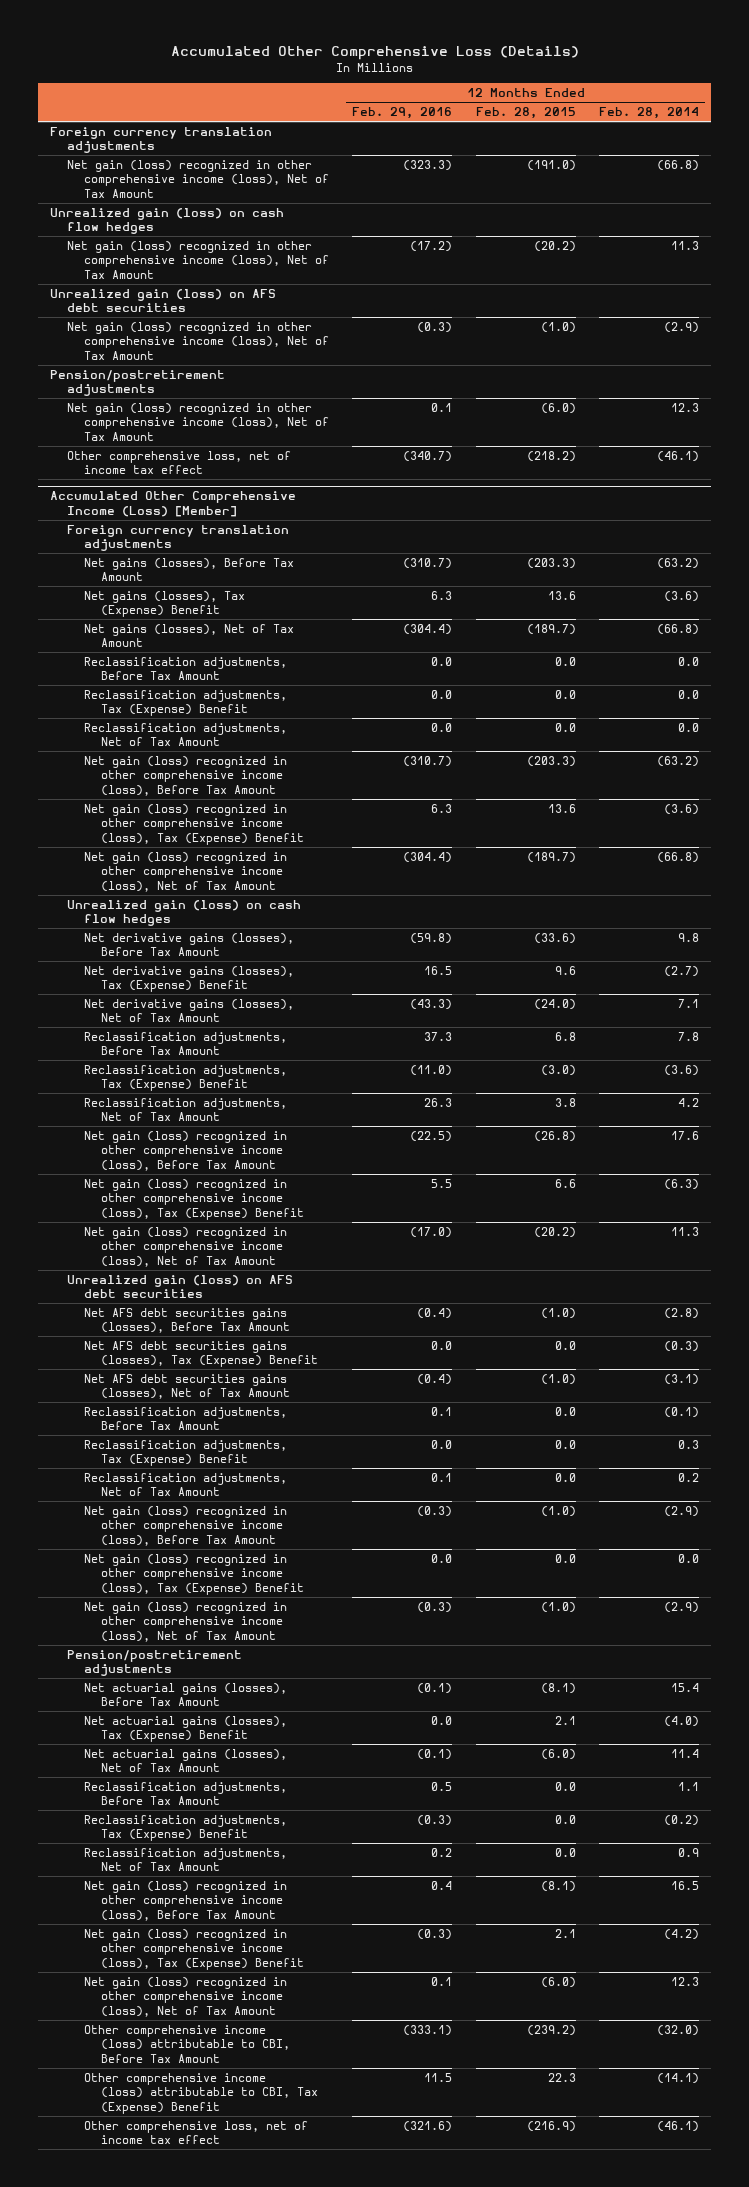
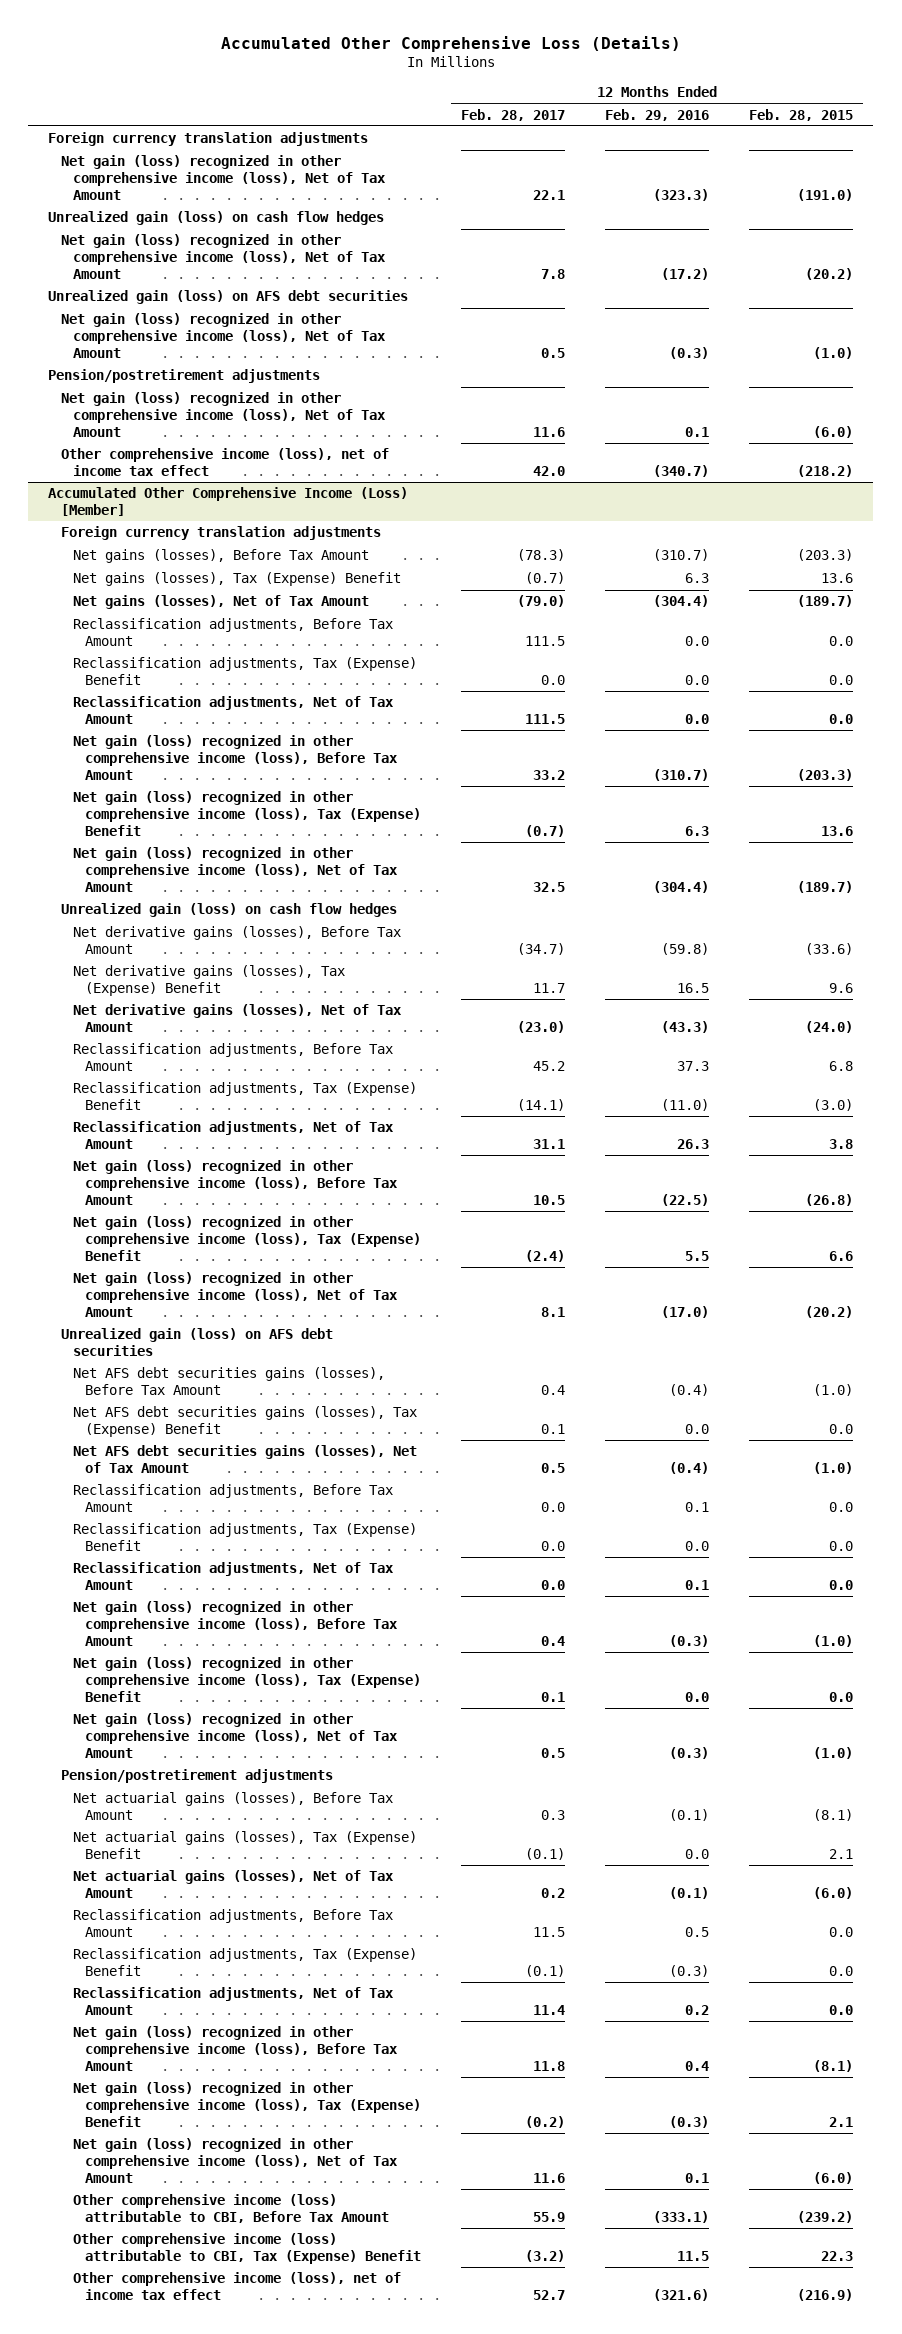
- | 12 Months Ended Feb. 29, 2016 | 12 Months Ended Feb. 28, 2015 | 12 Months Ended Feb. 28, 2014
+ | 12 Months Ended Feb. 28, 2017 | 12 Months Ended Feb. 29, 2016 | 12 Months Ended Feb. 28, 2015
- Other comprehensive loss, net of income tax effect | (340.7) | (218.2) | (46.1)
+ Other comprehensive income (loss), net of income tax effect | 42.0 | (340.7) | (218.2)
@ Accumulated Other Comprehensive Income (Loss) [Member]
- Other comprehensive loss, net of income tax effect | (321.6) | (216.9) | (46.1)
+ Other comprehensive income (loss), net of income tax effect | 52.7 | (321.6) | (216.9)

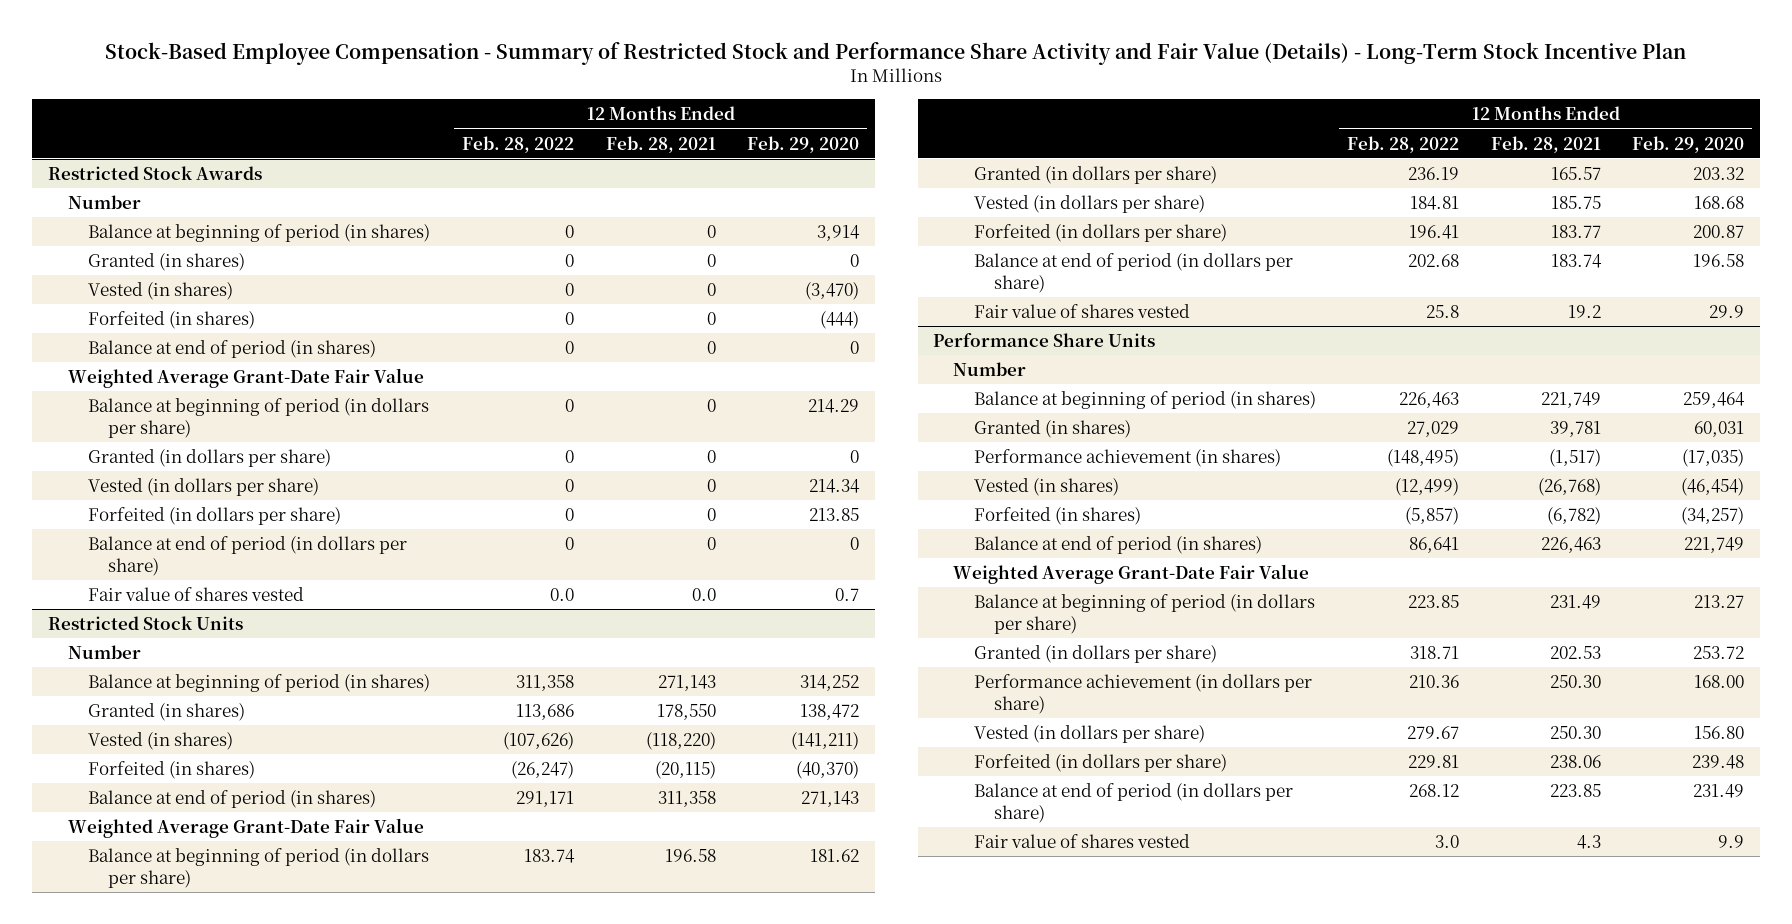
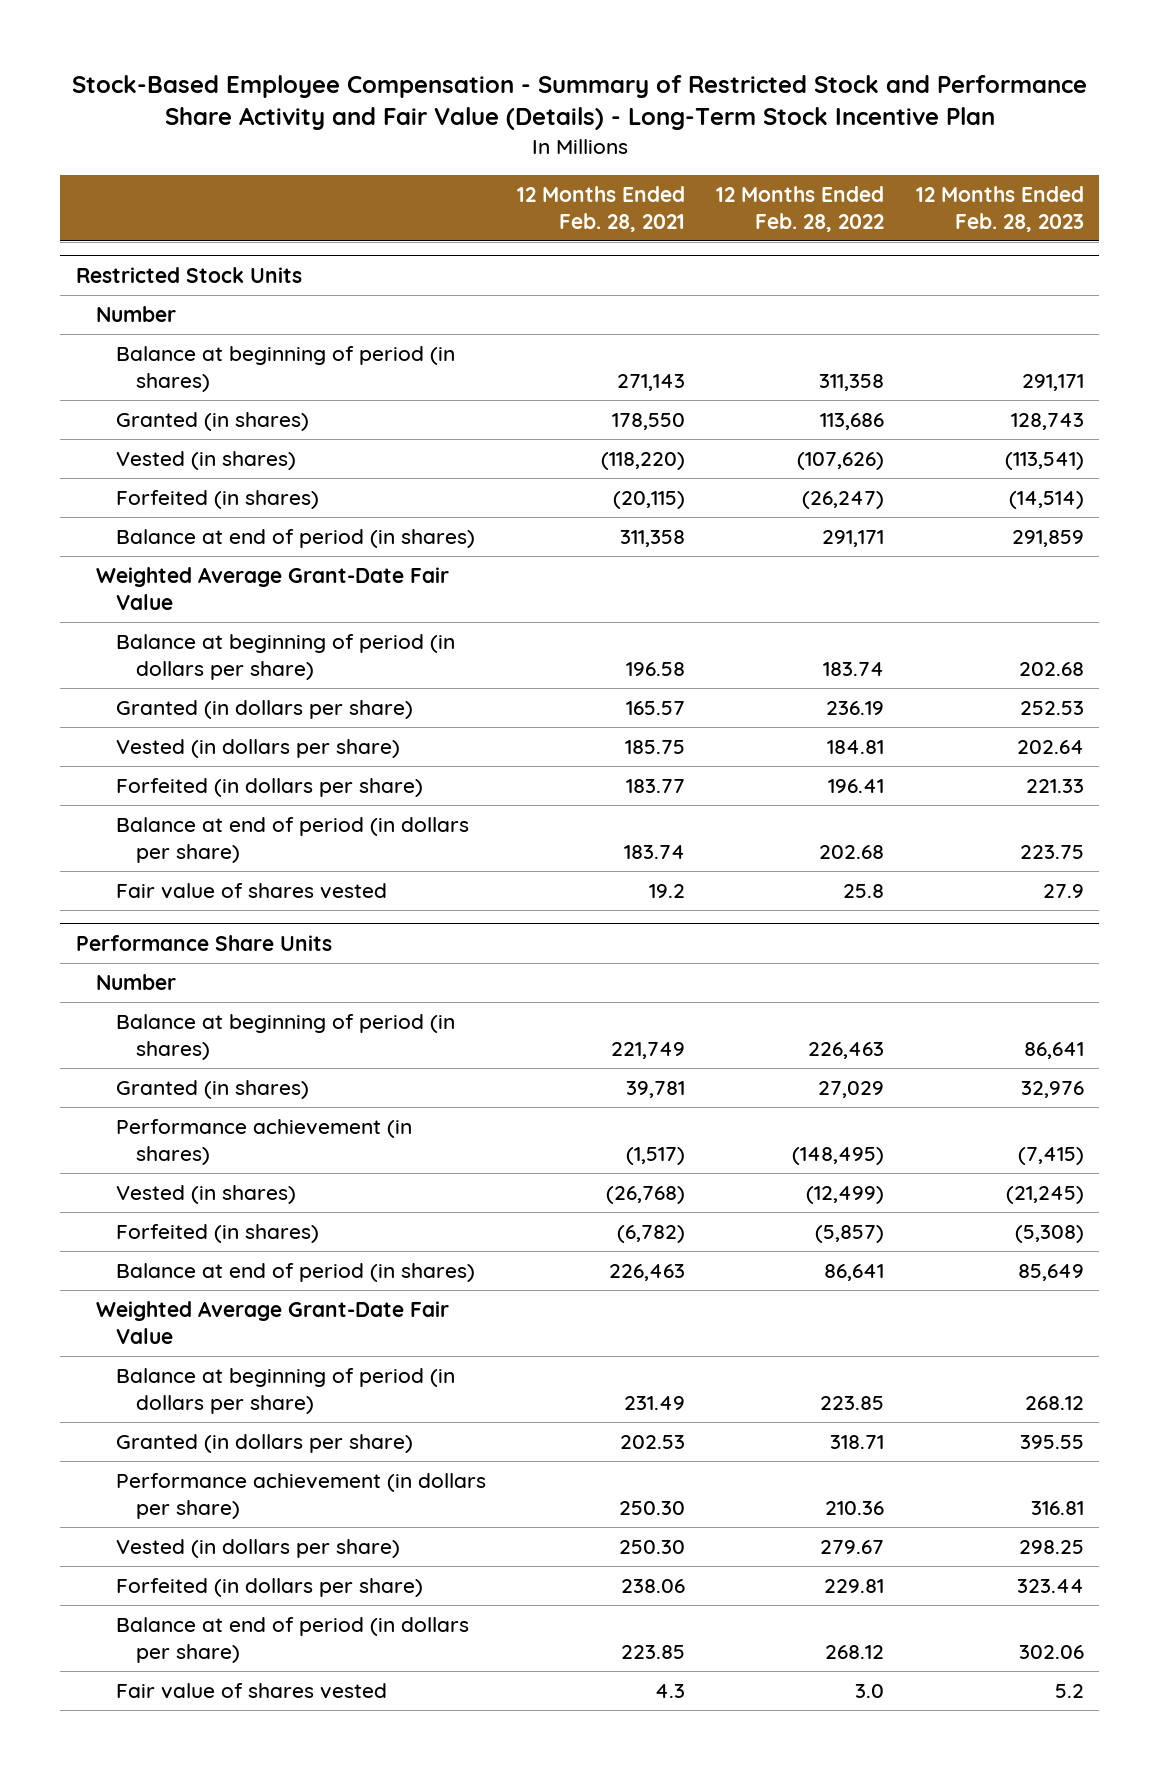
- | 12 Months Ended Feb. 28, 2022 | 12 Months Ended Feb. 28, 2021 | 12 Months Ended Feb. 29, 2020
+ | 12 Months Ended Feb. 28, 2021 | 12 Months Ended Feb. 28, 2022 | 12 Months Ended Feb. 28, 2023
- Restricted Stock Awards
- Number
- Balance at beginning of period (in shares) | 0 | 0 | 3,914
- Granted (in shares) | 0 | 0 | 0
- Vested (in shares) | 0 | 0 | (3,470)
- Forfeited (in shares) | 0 | 0 | (444)
- Balance at end of period (in shares) | 0 | 0 | 0
- Weighted Average Grant-Date Fair Value
- Balance at beginning of period (in dollars per share) | 0 | 0 | 214.29
- Granted (in dollars per share) | 0 | 0 | 0
- Vested (in dollars per share) | 0 | 0 | 214.34
- Forfeited (in dollars per share) | 0 | 0 | 213.85
- Balance at end of period (in dollars per share) | 0 | 0 | 0
- Fair value of shares vested | 0.0 | 0.0 | 0.7

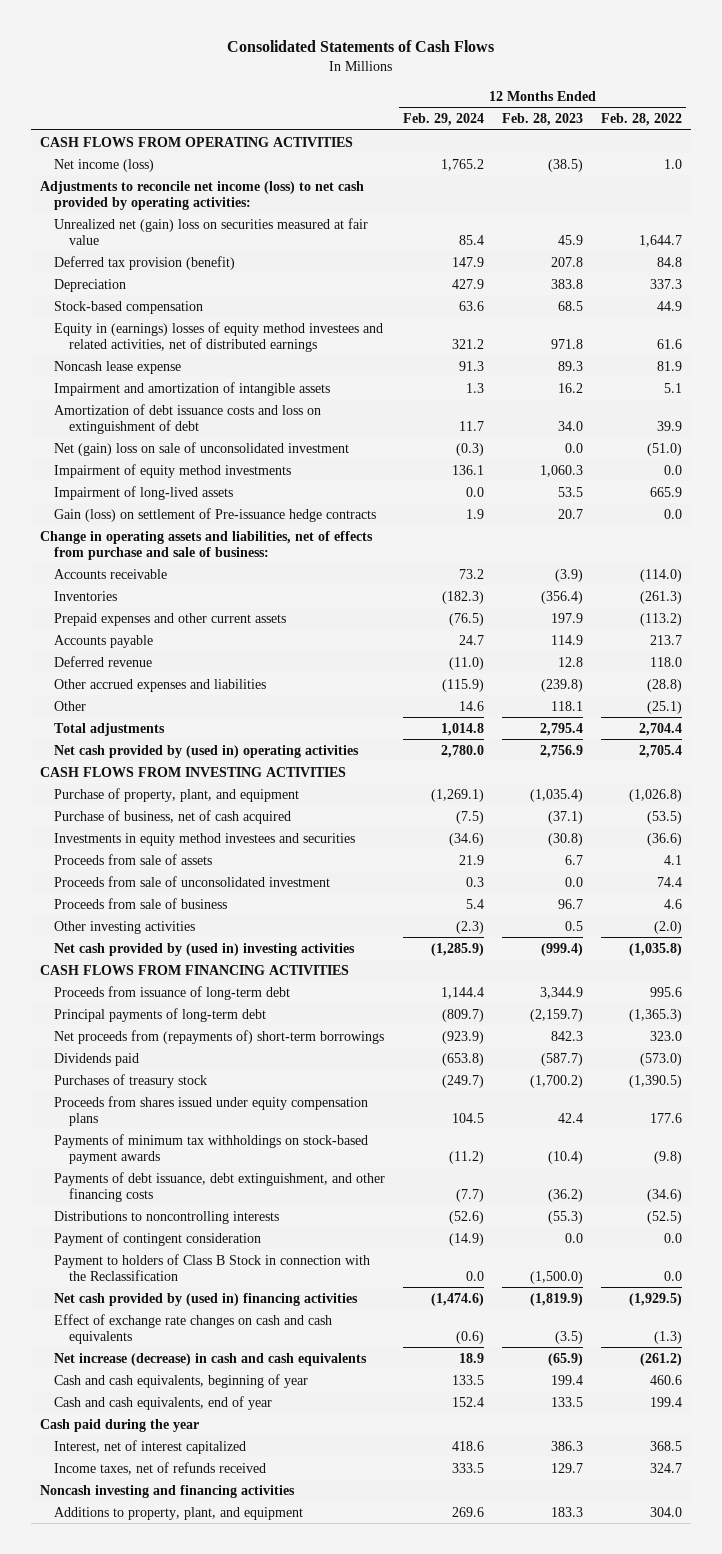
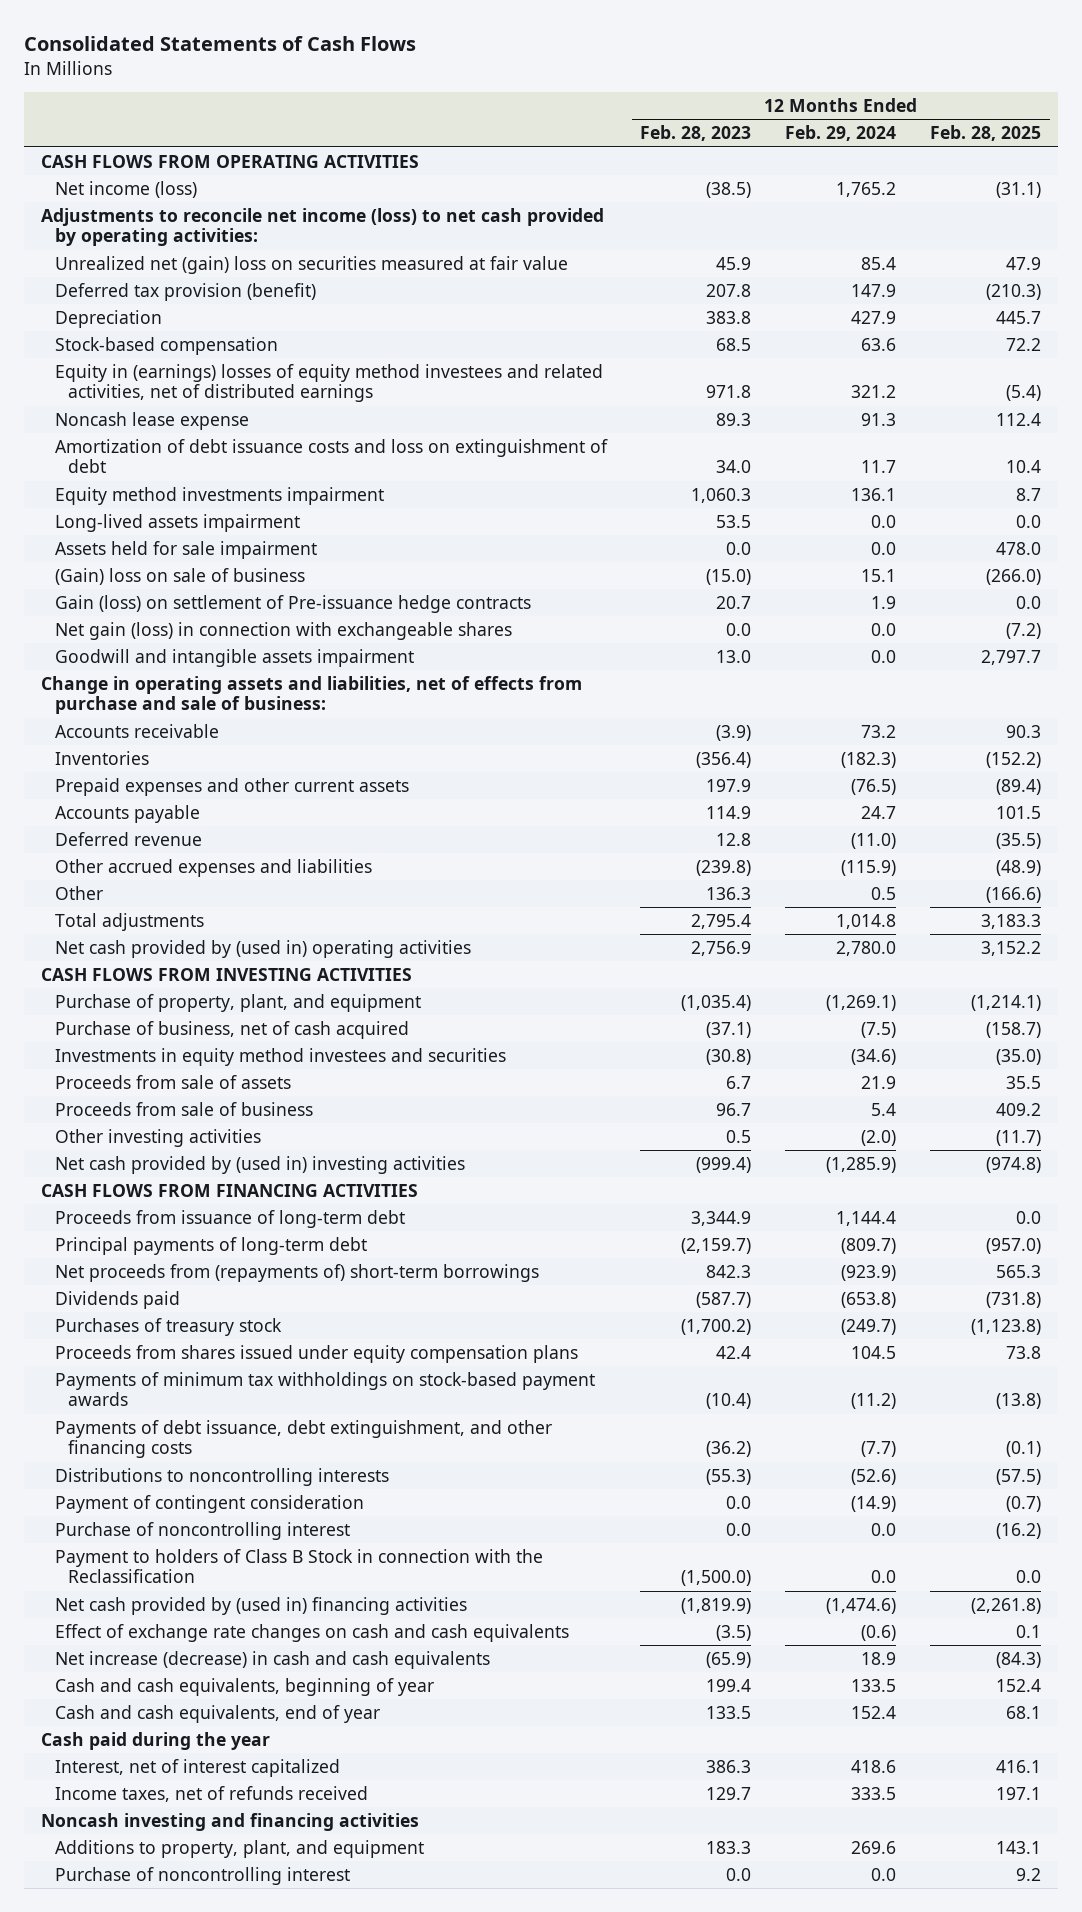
- | 12 Months Ended Feb. 29, 2024 | 12 Months Ended Feb. 28, 2023 | 12 Months Ended Feb. 28, 2022
+ | 12 Months Ended Feb. 28, 2023 | 12 Months Ended Feb. 29, 2024 | 12 Months Ended Feb. 28, 2025
- Impairment and amortization of intangible assets | 1.3 | 16.2 | 5.1
- Net (gain) loss on sale of unconsolidated investment | (0.3) | 0.0 | (51.0)
- Impairment of equity method investments | 136.1 | 1,060.3 | 0.0
- Impairment of long-lived assets | 0.0 | 53.5 | 665.9
+ Equity method investments impairment | 1,060.3 | 136.1 | 8.7
+ Long-lived assets impairment | 53.5 | 0.0 | 0.0
+ Assets held for sale impairment | 0.0 | 0.0 | 478.0
+ (Gain) loss on sale of business | (15.0) | 15.1 | (266.0)
+ Net gain (loss) in connection with exchangeable shares | 0.0 | 0.0 | (7.2)
+ Goodwill and intangible assets impairment | 13.0 | 0.0 | 2,797.7
- Other | 14.6 | 118.1 | (25.1)
+ Other | 136.3 | 0.5 | (166.6)
- Proceeds from sale of unconsolidated investment | 0.3 | 0.0 | 74.4
- Other investing activities | (2.3) | 0.5 | (2.0)
+ Other investing activities | 0.5 | (2.0) | (11.7)
+ Purchase of noncontrolling interest | 0.0 | 0.0 | (16.2)
+ Purchase of noncontrolling interest | 0.0 | 0.0 | 9.2

